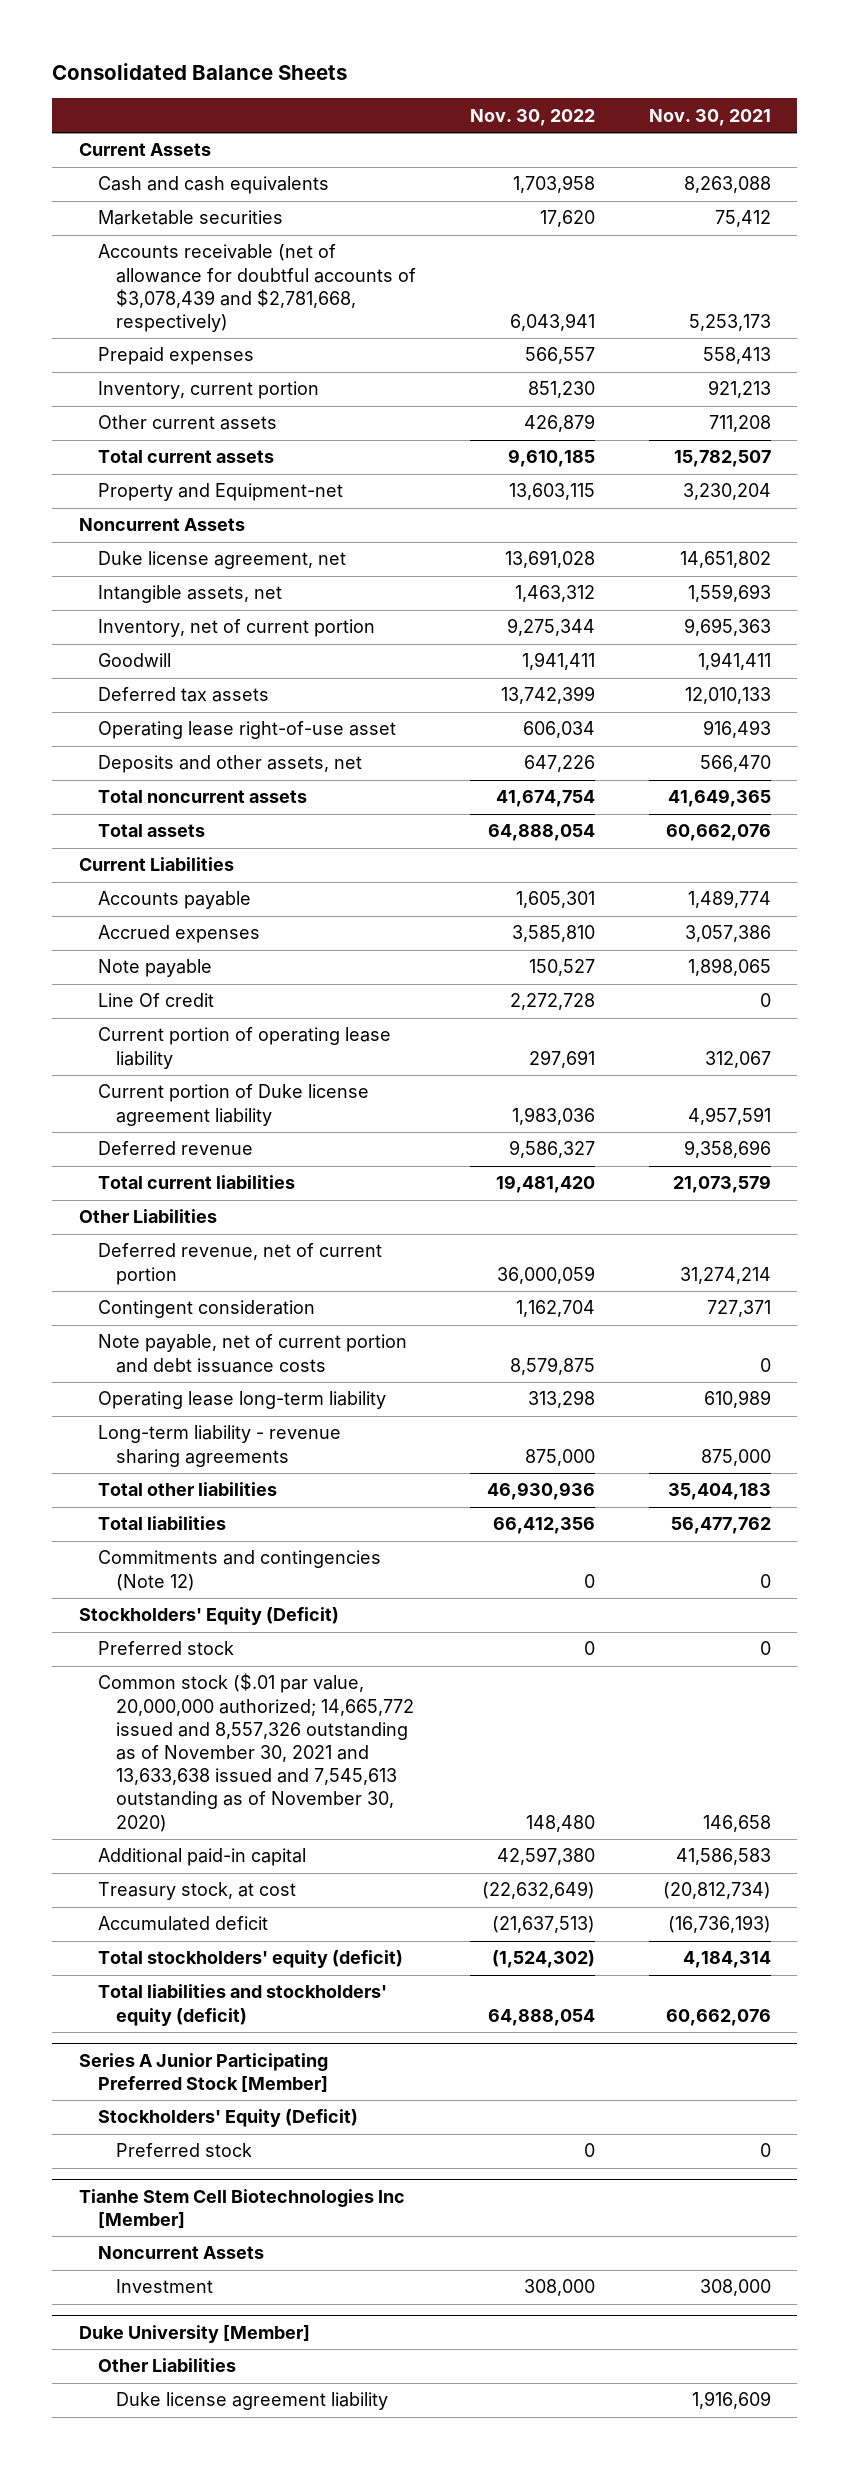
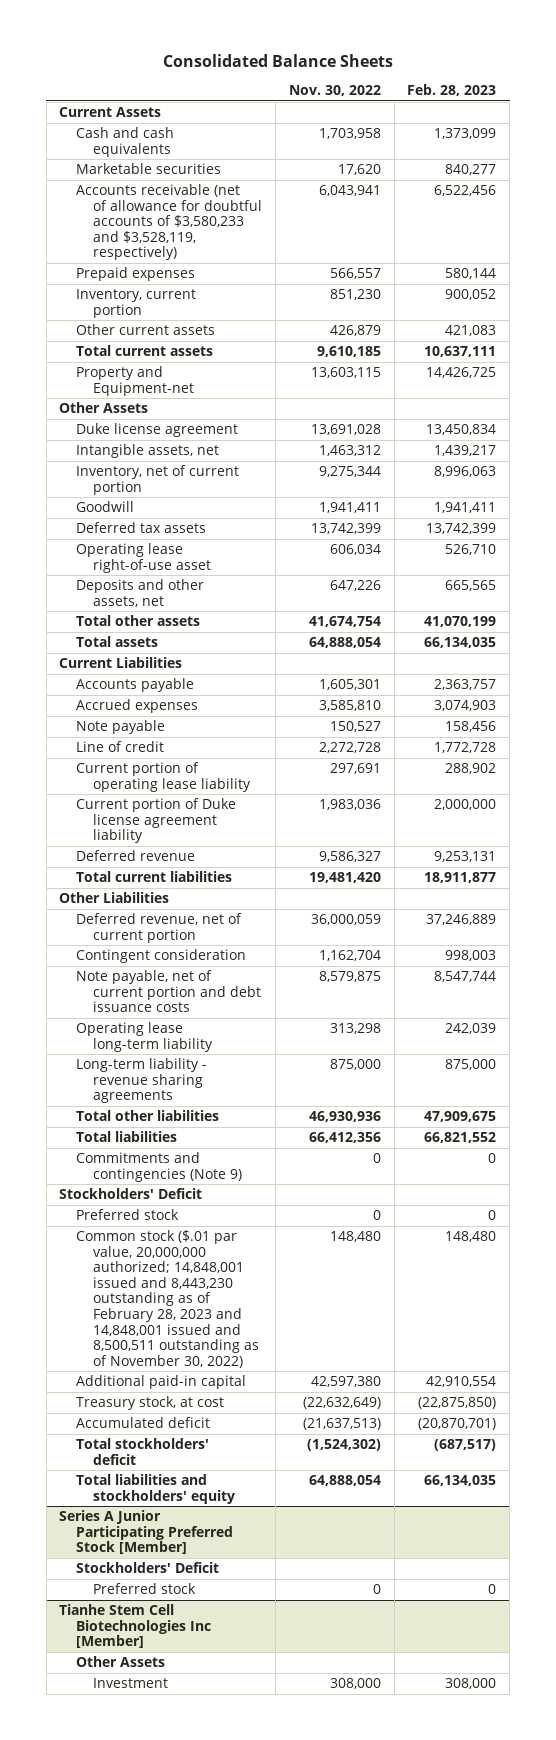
- | Nov. 30, 2022 | Nov. 30, 2021
+ | Nov. 30, 2022 | Feb. 28, 2023
- Accounts receivable (net of allowance for doubtful accounts of $3,078,439 and $2,781,668, respectively) | 6,043,941 | 5,253,173
+ Accounts receivable (net of allowance for doubtful accounts of $3,580,233 and $3,528,119, respectively) | 6,043,941 | 6,522,456
- Noncurrent Assets
- Duke license agreement, net | 13,691,028 | 14,651,802
+ Other Assets
+ Duke license agreement | 13,691,028 | 13,450,834
- Total noncurrent assets | 41,674,754 | 41,649,365
+ Total other assets | 41,674,754 | 41,070,199
- Line Of credit | 2,272,728 | 0
+ Line of credit | 2,272,728 | 1,772,728
- Commitments and contingencies (Note 12) | 0 | 0
- Stockholders' Equity (Deficit)
+ Commitments and contingencies (Note 9) | 0 | 0
+ Stockholders' Deficit
- Common stock ($.01 par value, 20,000,000 authorized; 14,665,772 issued and 8,557,326 outstanding as of November 30, 2021 and 13,633,638 issued and 7,545,613 outstanding as of November 30, 2020) | 148,480 | 146,658
+ Common stock ($.01 par value, 20,000,000 authorized; 14,848,001 issued and 8,443,230 outstanding as of February 28, 2023 and 14,848,001 issued and 8,500,511 outstanding as of November 30, 2022) | 148,480 | 148,480
- Total stockholders' equity (deficit) | (1,524,302) | 4,184,314
- Total liabilities and stockholders' equity (deficit) | 64,888,054 | 60,662,076
+ Total stockholders' deficit | (1,524,302) | (687,517)
+ Total liabilities and stockholders' equity | 64,888,054 | 66,134,035
@ Series A Junior Participating Preferred Stock [Member]
- Stockholders' Equity (Deficit)
+ Stockholders' Deficit
@ Tianhe Stem Cell Biotechnologies Inc [Member]
- Noncurrent Assets
+ Other Assets
- Duke University [Member]
- Other Liabilities
- Duke license agreement liability | | 1,916,609

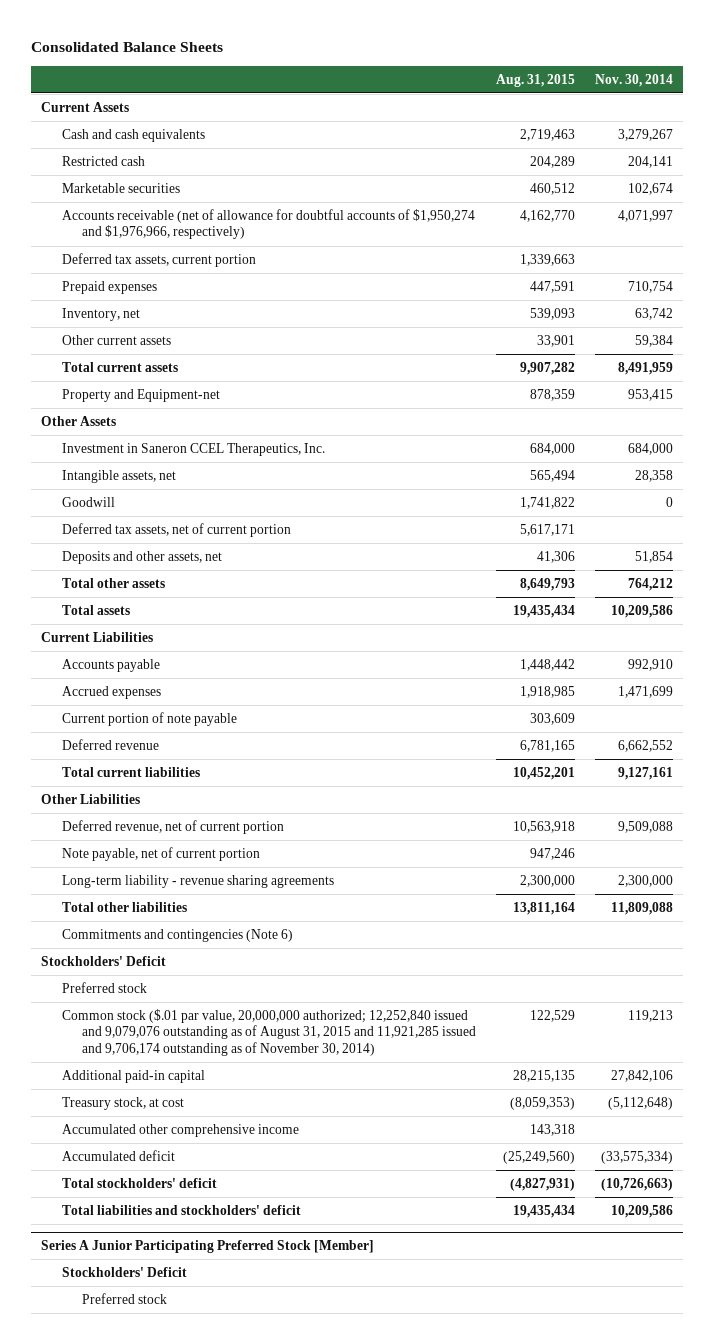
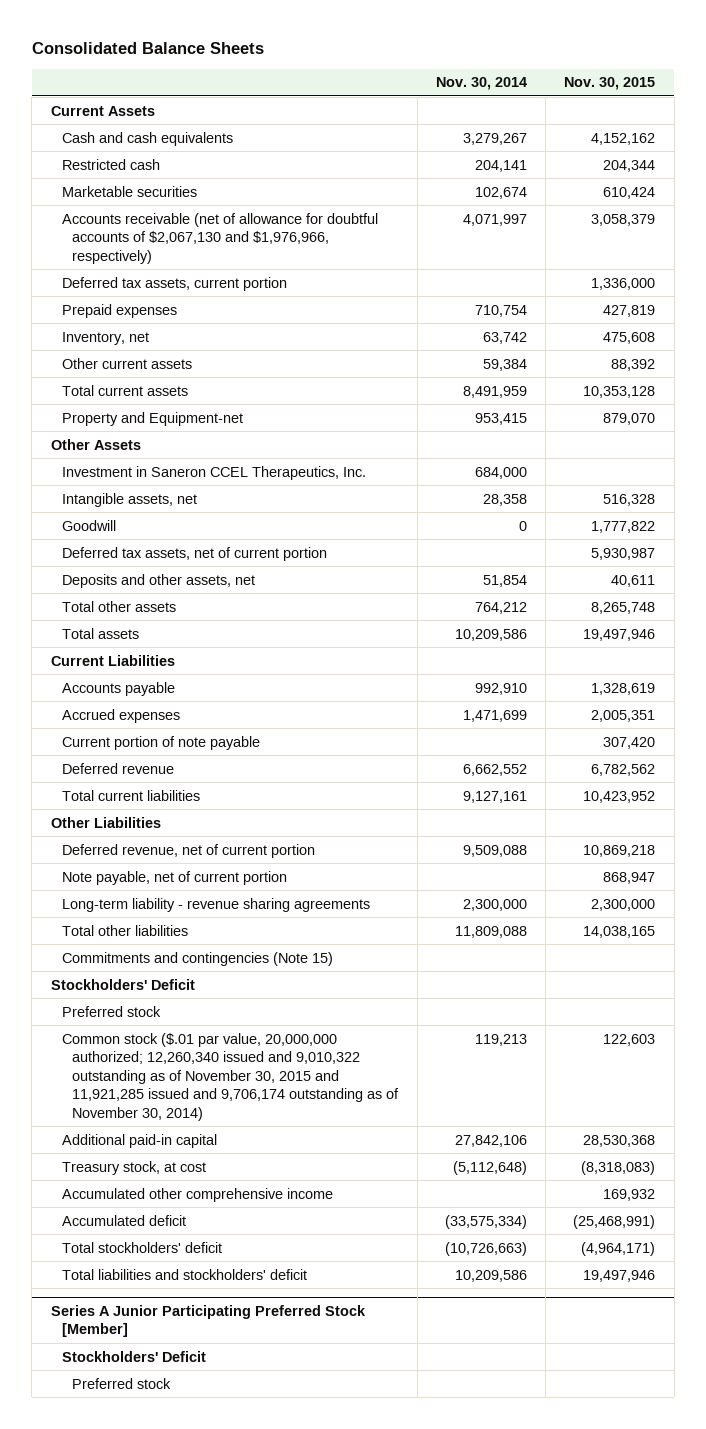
- | Aug. 31, 2015 | Nov. 30, 2014
+ | Nov. 30, 2014 | Nov. 30, 2015
- Accounts receivable (net of allowance for doubtful accounts of $1,950,274 and $1,976,966, respectively) | 4,162,770 | 4,071,997
+ Accounts receivable (net of allowance for doubtful accounts of $2,067,130 and $1,976,966, respectively) | 4,071,997 | 3,058,379
- Commitments and contingencies (Note 6)
+ Commitments and contingencies (Note 15)
- Common stock ($.01 par value, 20,000,000 authorized; 12,252,840 issued and 9,079,076 outstanding as of August 31, 2015 and 11,921,285 issued and 9,706,174 outstanding as of November 30, 2014) | 122,529 | 119,213
+ Common stock ($.01 par value, 20,000,000 authorized; 12,260,340 issued and 9,010,322 outstanding as of November 30, 2015 and 11,921,285 issued and 9,706,174 outstanding as of November 30, 2014) | 119,213 | 122,603

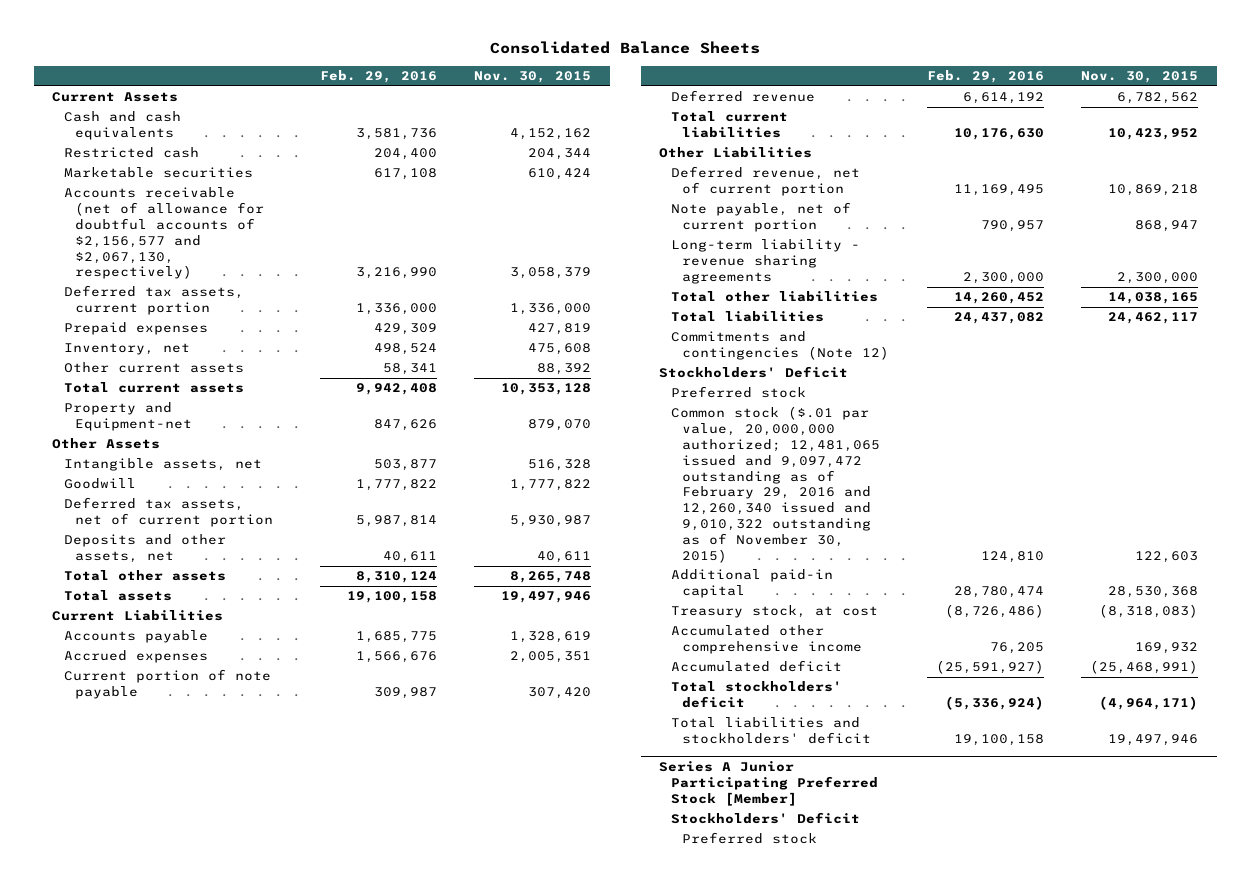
- | Nov. 30, 2014 | Nov. 30, 2015
+ | Feb. 29, 2016 | Nov. 30, 2015
- Accounts receivable (net of allowance for doubtful accounts of $2,067,130 and $1,976,966, respectively) | 4,071,997 | 3,058,379
+ Accounts receivable (net of allowance for doubtful accounts of $2,156,577 and $2,067,130, respectively) | 3,216,990 | 3,058,379
- Investment in Saneron CCEL Therapeutics, Inc. | 684,000 |
- Commitments and contingencies (Note 15)
+ Total liabilities | 24,437,082 | 24,462,117
+ Commitments and contingencies (Note 12)
- Common stock ($.01 par value, 20,000,000 authorized; 12,260,340 issued and 9,010,322 outstanding as of November 30, 2015 and 11,921,285 issued and 9,706,174 outstanding as of November 30, 2014) | 119,213 | 122,603
+ Common stock ($.01 par value, 20,000,000 authorized; 12,481,065 issued and 9,097,472 outstanding as of February 29, 2016 and 12,260,340 issued and 9,010,322 outstanding as of November 30, 2015) | 124,810 | 122,603

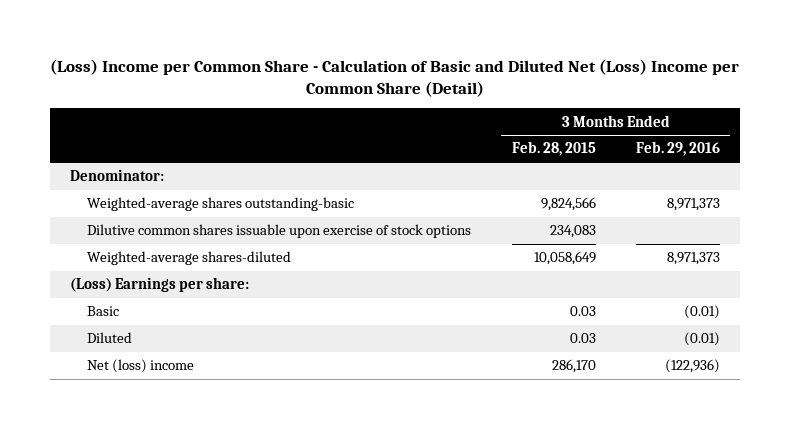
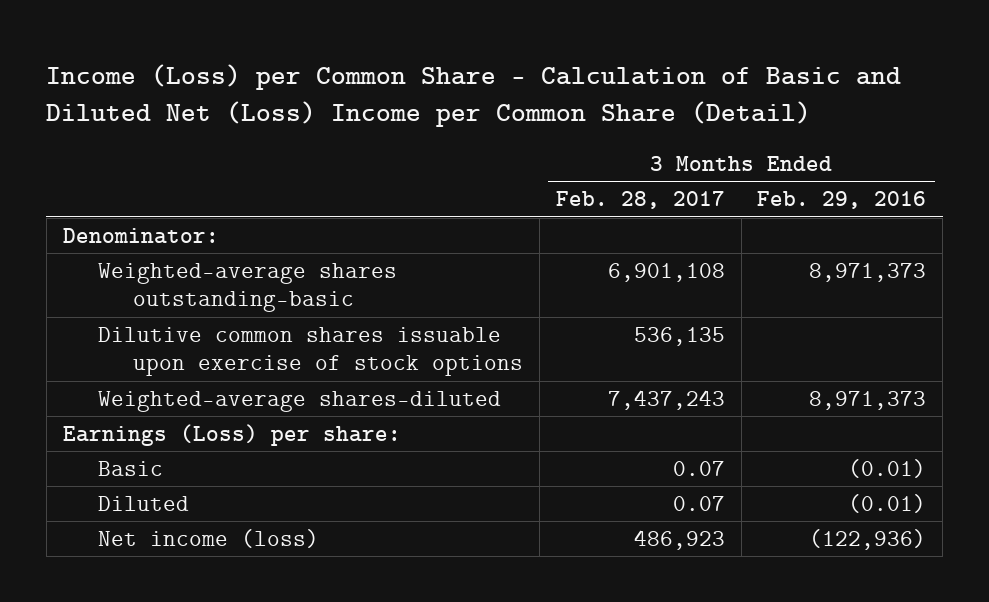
- (Loss) Income per Common Share - Calculation of Basic and Diluted Net (Loss) Income per Common Share (Detail)
+ Income (Loss) per Common Share - Calculation of Basic and Diluted Net (Loss) Income per Common Share (Detail)
- | 3 Months Ended Feb. 28, 2015 | 3 Months Ended Feb. 29, 2016
+ | 3 Months Ended Feb. 28, 2017 | 3 Months Ended Feb. 29, 2016
- (Loss) Earnings per share:
+ Earnings (Loss) per share:
- Net (loss) income | 286,170 | (122,936)
+ Net income (loss) | 486,923 | (122,936)

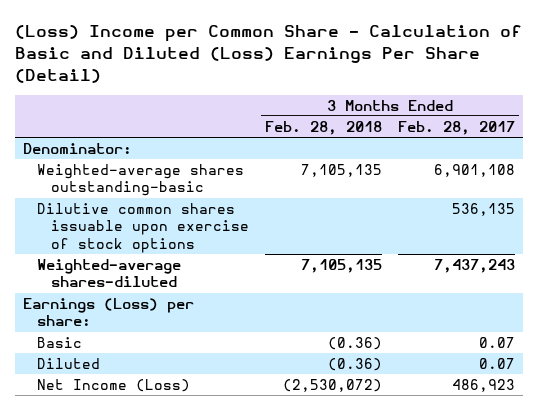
- Income (Loss) per Common Share - Calculation of Basic and Diluted Net (Loss) Income per Common Share (Detail)
+ (Loss) Income per Common Share - Calculation of Basic and Diluted (Loss) Earnings Per Share (Detail)
- | 3 Months Ended Feb. 28, 2017 | 3 Months Ended Feb. 29, 2016
+ | 3 Months Ended Feb. 28, 2018 | 3 Months Ended Feb. 28, 2017
- Net income (loss) | 486,923 | (122,936)
+ Net Income (Loss) | (2,530,072) | 486,923

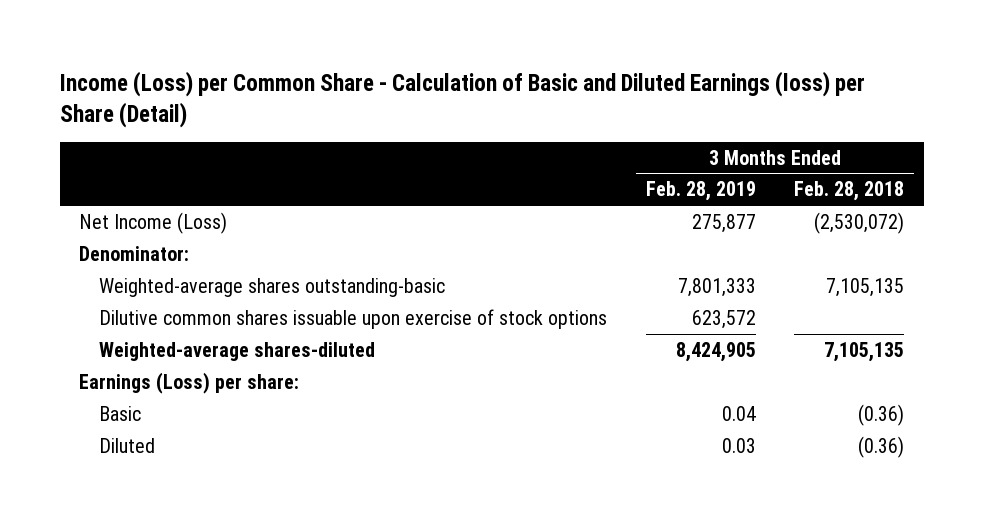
- (Loss) Income per Common Share - Calculation of Basic and Diluted (Loss) Earnings Per Share (Detail)
+ Income (Loss) per Common Share - Calculation of Basic and Diluted Earnings (loss) per Share (Detail)
- | 3 Months Ended Feb. 28, 2018 | 3 Months Ended Feb. 28, 2017
+ | 3 Months Ended Feb. 28, 2019 | 3 Months Ended Feb. 28, 2018
moved up: Net Income (Loss) | 275,877 | (2,530,072)

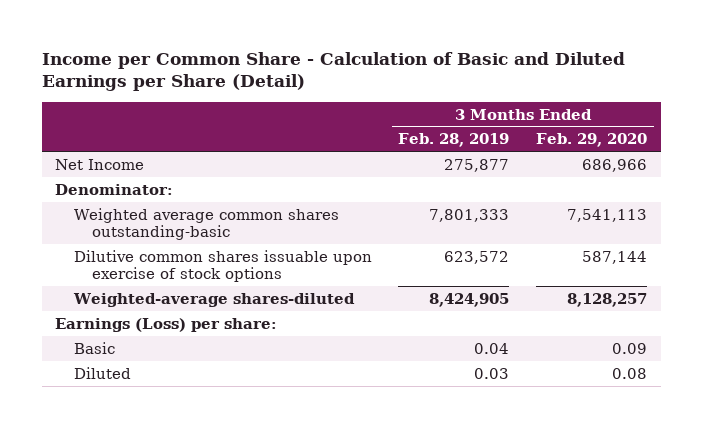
- Income (Loss) per Common Share - Calculation of Basic and Diluted Earnings (loss) per Share (Detail)
+ Income per Common Share - Calculation of Basic and Diluted Earnings per Share (Detail)
- | 3 Months Ended Feb. 28, 2019 | 3 Months Ended Feb. 28, 2018
+ | 3 Months Ended Feb. 28, 2019 | 3 Months Ended Feb. 29, 2020
- Net Income (Loss) | 275,877 | (2,530,072)
+ Net Income | 275,877 | 686,966
- Weighted-average shares outstanding-basic | 7,801,333 | 7,105,135
+ Weighted average common shares outstanding-basic | 7,801,333 | 7,541,113

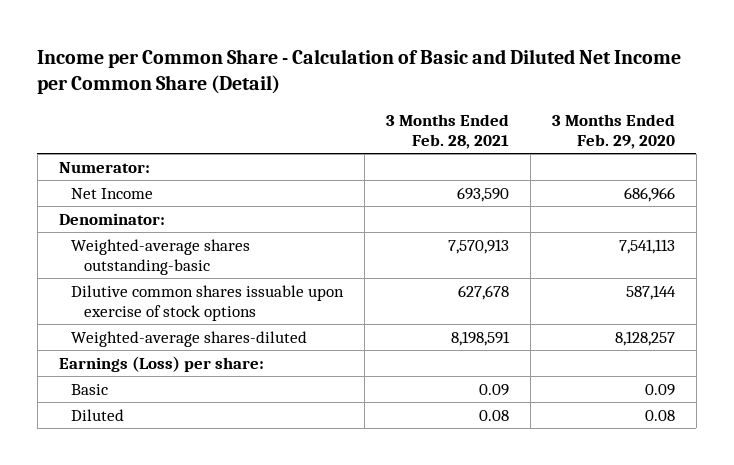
- Income per Common Share - Calculation of Basic and Diluted Earnings per Share (Detail)
+ Income per Common Share - Calculation of Basic and Diluted Net Income per Common Share (Detail)
- | 3 Months Ended Feb. 28, 2019 | 3 Months Ended Feb. 29, 2020
+ | 3 Months Ended Feb. 28, 2021 | 3 Months Ended Feb. 29, 2020
+ Numerator:
- Weighted average common shares outstanding-basic | 7,801,333 | 7,541,113
+ Weighted-average shares outstanding-basic | 7,570,913 | 7,541,113

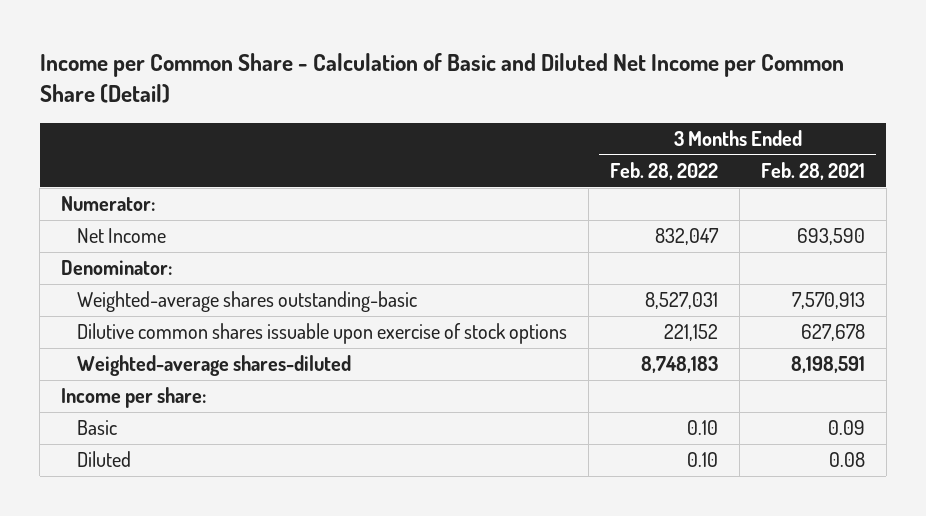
- | 3 Months Ended Feb. 28, 2021 | 3 Months Ended Feb. 29, 2020
+ | 3 Months Ended Feb. 28, 2022 | 3 Months Ended Feb. 28, 2021
- Earnings (Loss) per share:
+ Income per share:

